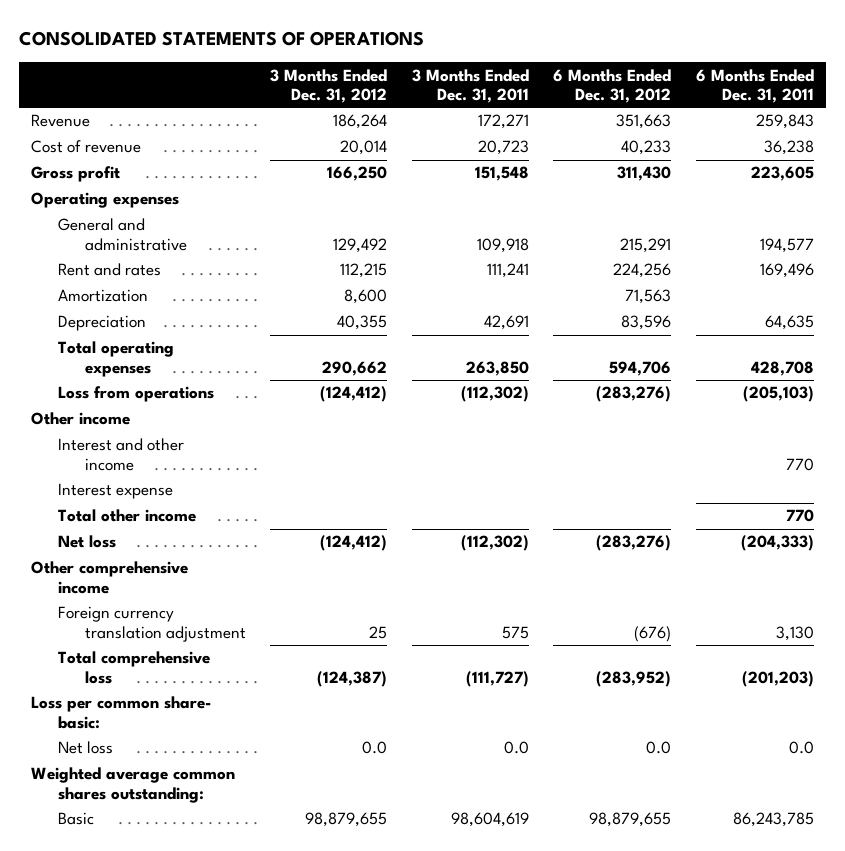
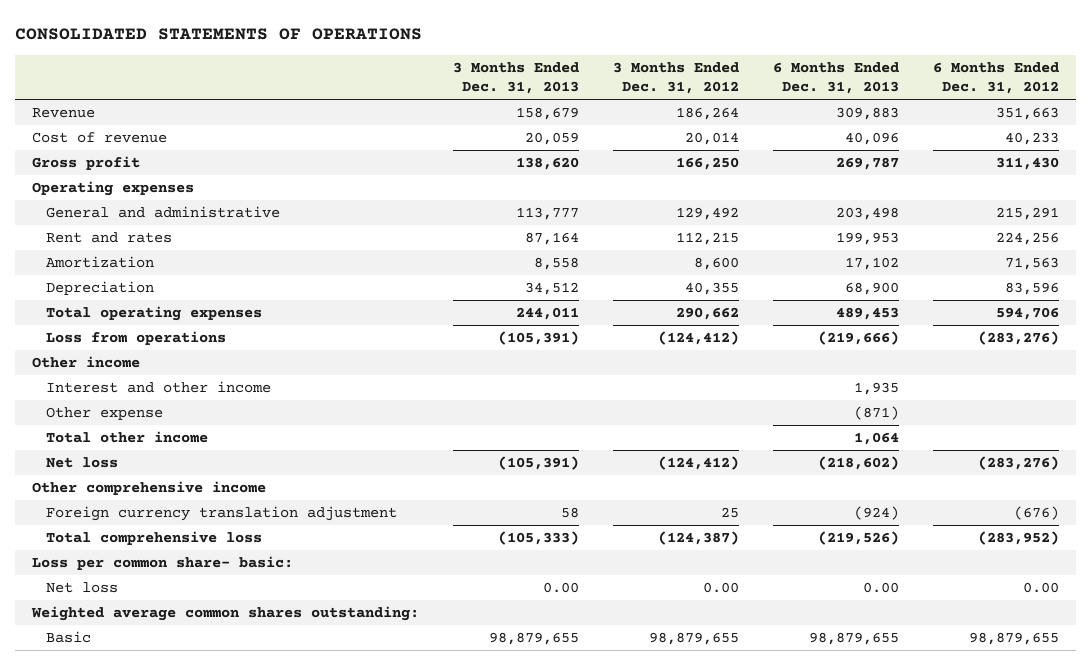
- | 3 Months Ended Dec. 31, 2012 | 3 Months Ended Dec. 31, 2011 | 6 Months Ended Dec. 31, 2012 | 6 Months Ended Dec. 31, 2011
+ | 3 Months Ended Dec. 31, 2013 | 3 Months Ended Dec. 31, 2012 | 6 Months Ended Dec. 31, 2013 | 6 Months Ended Dec. 31, 2012
- Interest expense
+ Other expense | | | (871) |
- Net loss | 0.0 | 0.0 | 0.0 | 0.0
+ Net loss | 0.00 | 0.00 | 0.00 | 0.00

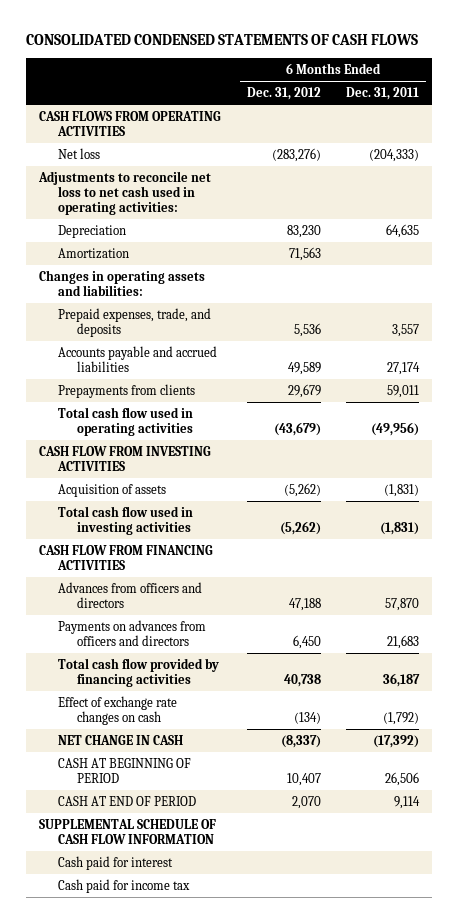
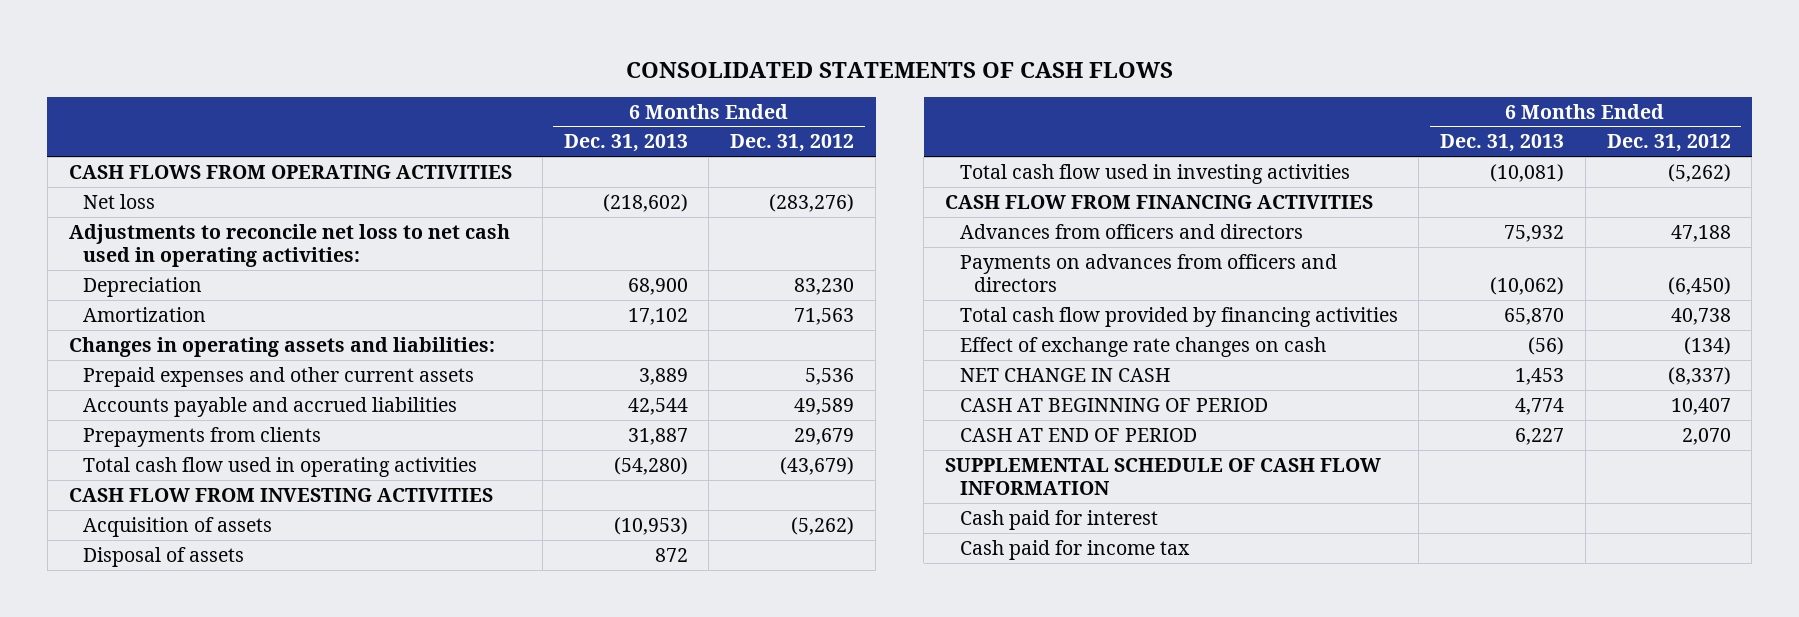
- CONSOLIDATED CONDENSED STATEMENTS OF CASH FLOWS
+ CONSOLIDATED STATEMENTS OF CASH FLOWS
- | 6 Months Ended Dec. 31, 2012 | 6 Months Ended Dec. 31, 2011
+ | 6 Months Ended Dec. 31, 2013 | 6 Months Ended Dec. 31, 2012
- Prepaid expenses, trade, and deposits | 5,536 | 3,557
+ Prepaid expenses and other current assets | 3,889 | 5,536
+ Disposal of assets | 872 |
- Payments on advances from officers and directors | 6,450 | 21,683
+ Payments on advances from officers and directors | (10,062) | (6,450)

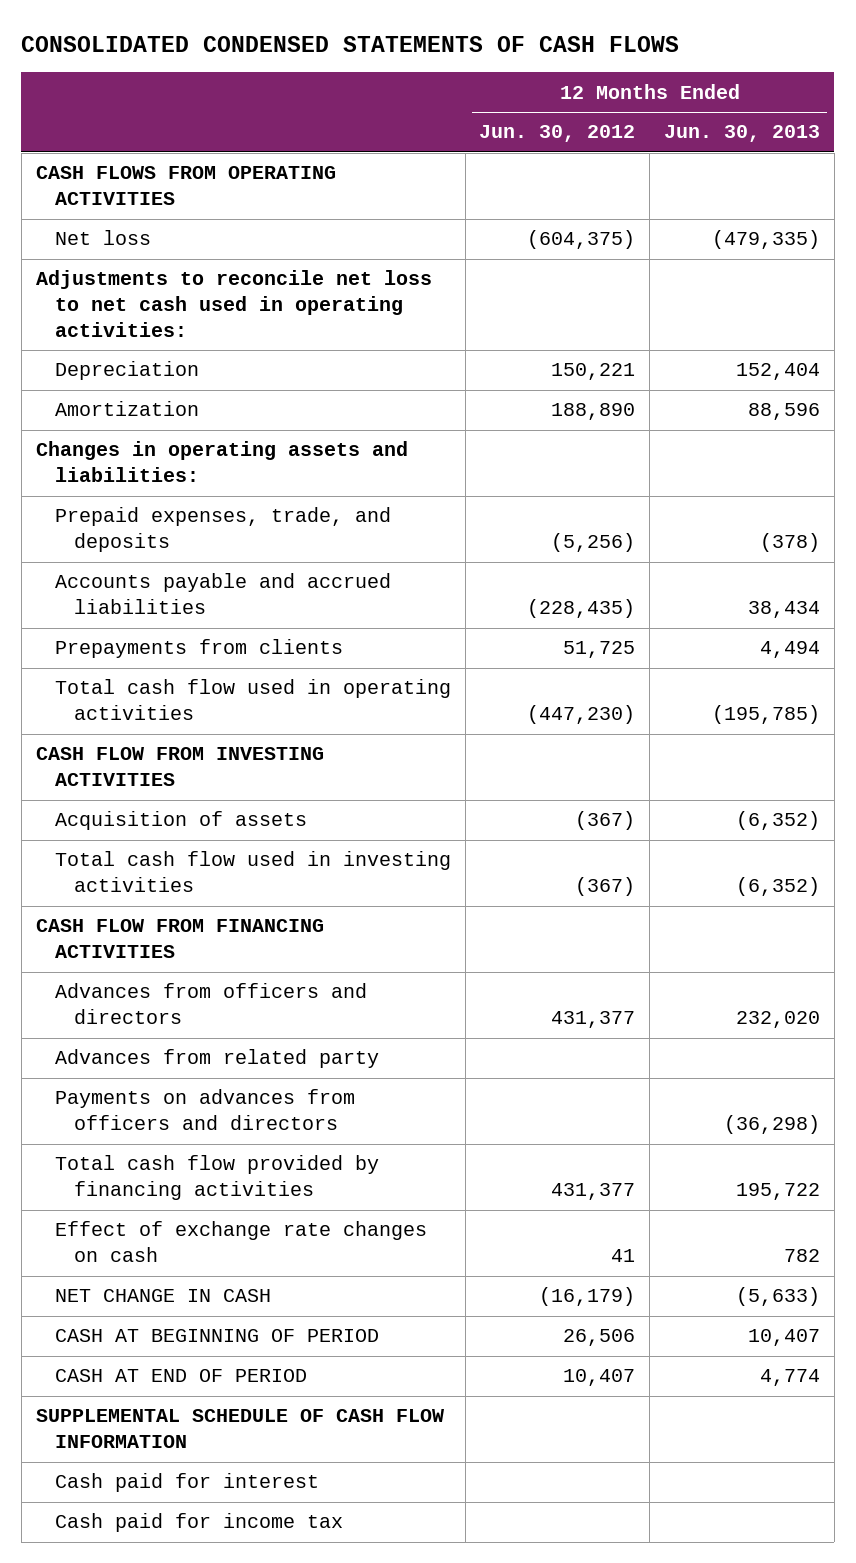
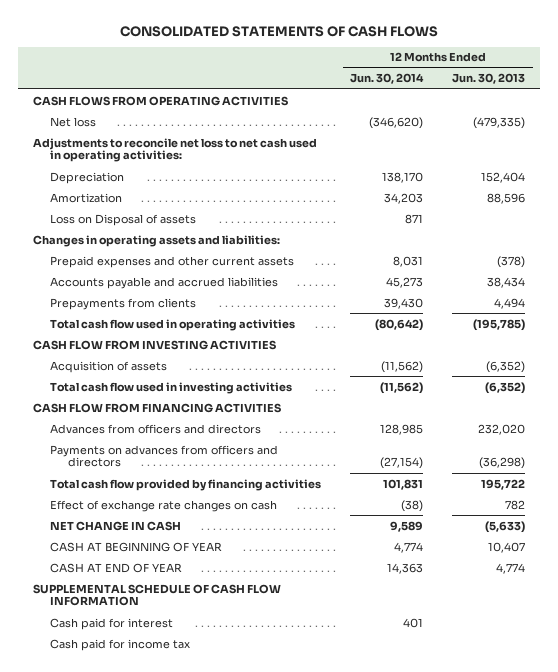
- CONSOLIDATED CONDENSED STATEMENTS OF CASH FLOWS
+ CONSOLIDATED STATEMENTS OF CASH FLOWS
- | 12 Months Ended Jun. 30, 2012 | 12 Months Ended Jun. 30, 2013
+ | 12 Months Ended Jun. 30, 2014 | 12 Months Ended Jun. 30, 2013
+ Loss on Disposal of assets | 871 |
- Prepaid expenses, trade, and deposits | (5,256) | (378)
+ Prepaid expenses and other current assets | 8,031 | (378)
- Advances from related party
- CASH AT BEGINNING OF PERIOD | 26,506 | 10,407
- CASH AT END OF PERIOD | 10,407 | 4,774
+ CASH AT BEGINNING OF YEAR | 4,774 | 10,407
+ CASH AT END OF YEAR | 14,363 | 4,774

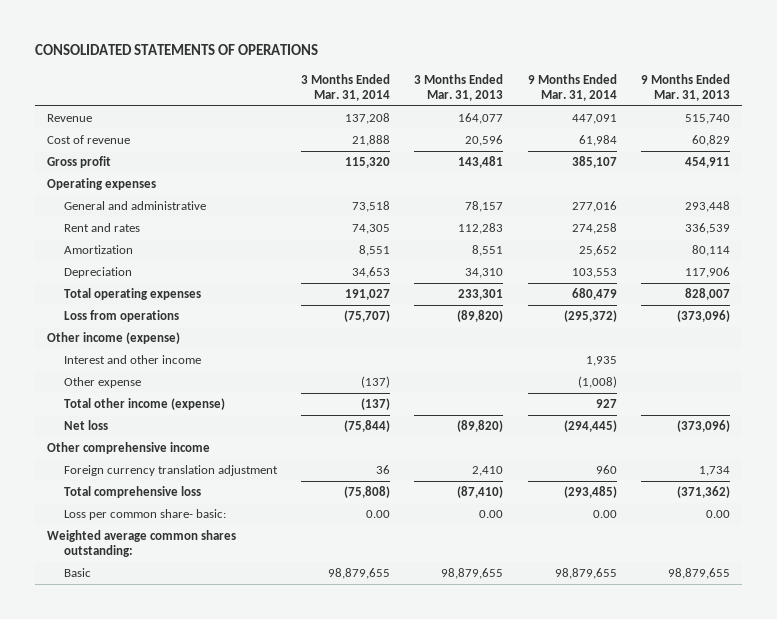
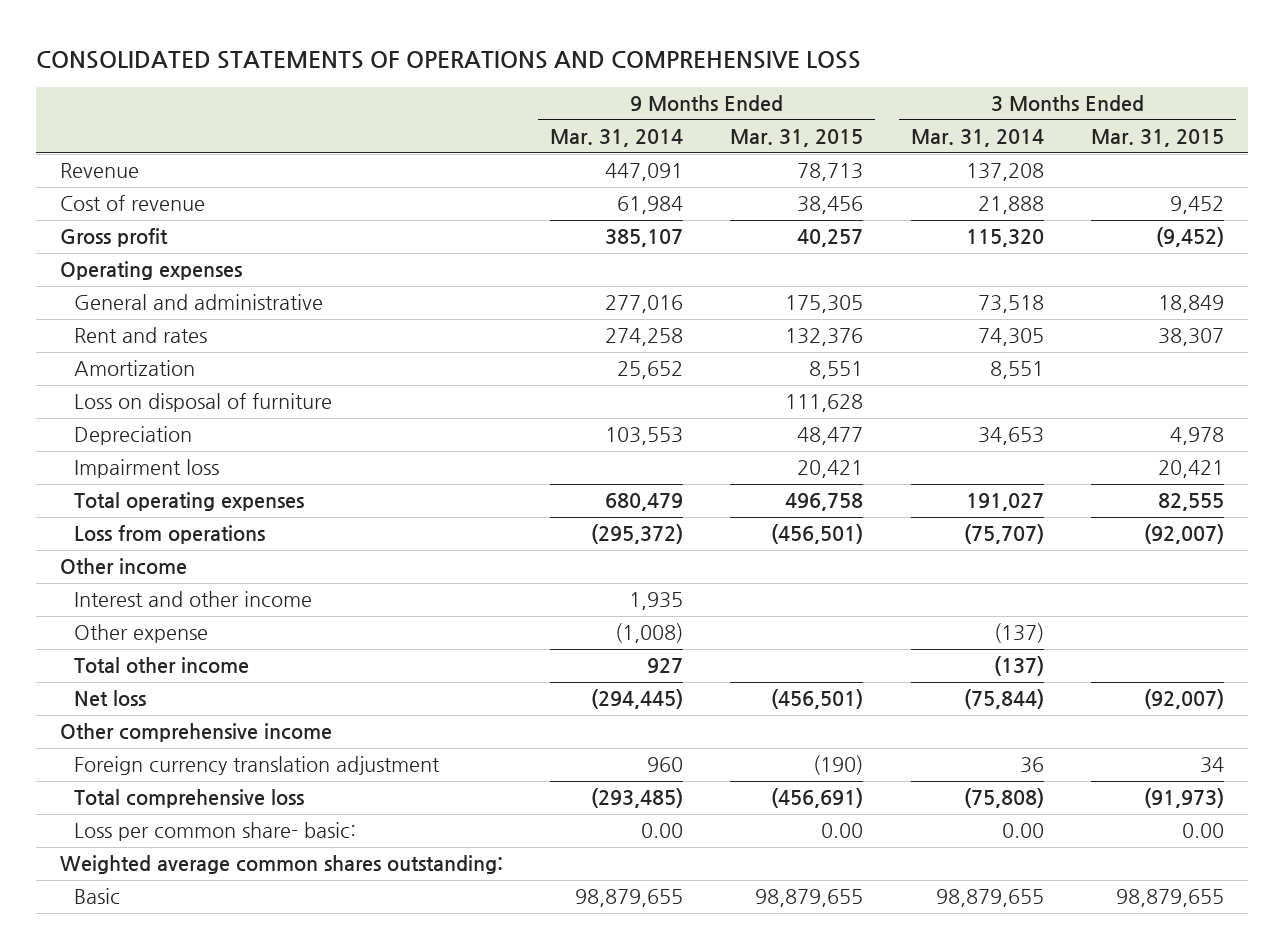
- CONSOLIDATED STATEMENTS OF OPERATIONS
+ CONSOLIDATED STATEMENTS OF OPERATIONS AND COMPREHENSIVE LOSS
- | 3 Months Ended Mar. 31, 2014 | 3 Months Ended Mar. 31, 2013 | 9 Months Ended Mar. 31, 2014 | 9 Months Ended Mar. 31, 2013
+ | 9 Months Ended Mar. 31, 2014 | 9 Months Ended Mar. 31, 2015 | 3 Months Ended Mar. 31, 2014 | 3 Months Ended Mar. 31, 2015
+ Loss on disposal of furniture | | 111,628 | |
+ Impairment loss | | 20,421 | | 20,421
- Other income (expense)
+ Other income
- Total other income (expense) | (137) | | 927 |
+ Total other income | 927 | | (137) |

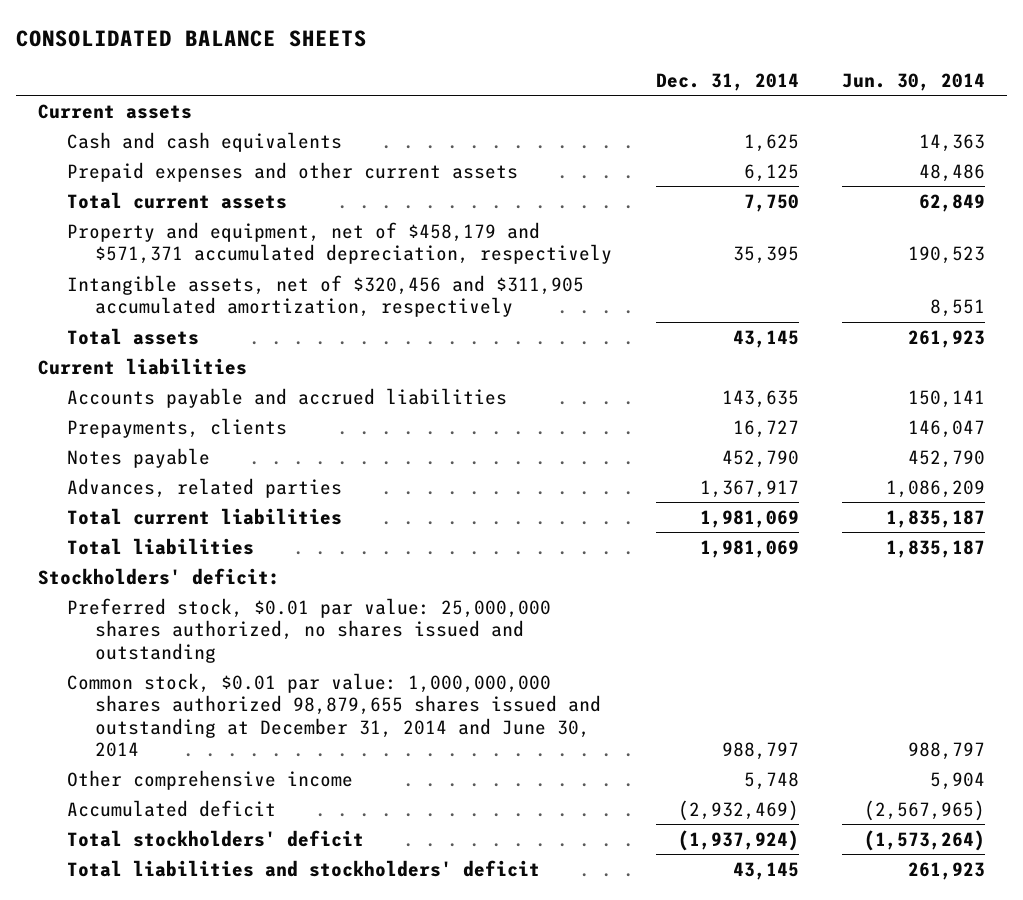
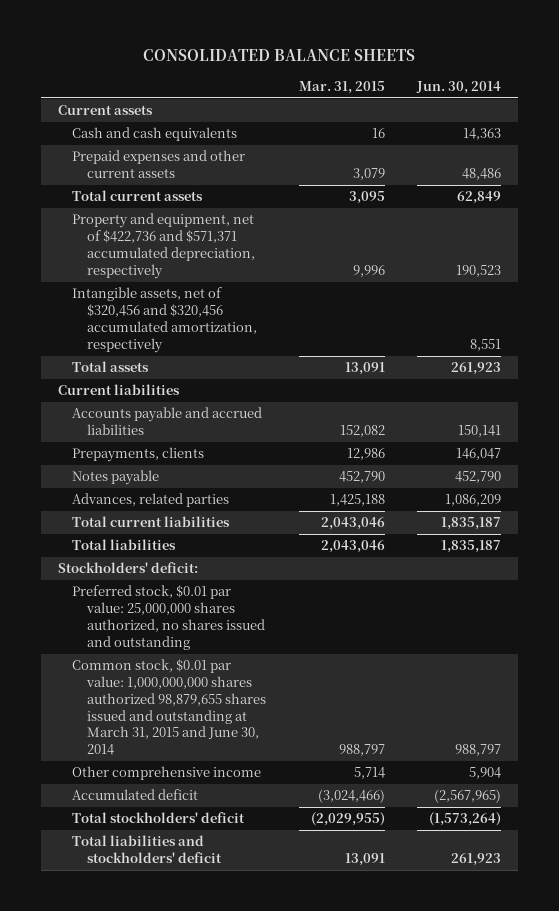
- | Dec. 31, 2014 | Jun. 30, 2014
+ | Mar. 31, 2015 | Jun. 30, 2014
- Property and equipment, net of $458,179 and $571,371 accumulated depreciation, respectively | 35,395 | 190,523
- Intangible assets, net of $320,456 and $311,905 accumulated amortization, respectively | | 8,551
+ Property and equipment, net of $422,736 and $571,371 accumulated depreciation, respectively | 9,996 | 190,523
+ Intangible assets, net of $320,456 and $320,456 accumulated amortization, respectively | | 8,551
- Common stock, $0.01 par value: 1,000,000,000 shares authorized 98,879,655 shares issued and outstanding at December 31, 2014 and June 30, 2014 | 988,797 | 988,797
+ Common stock, $0.01 par value: 1,000,000,000 shares authorized 98,879,655 shares issued and outstanding at March 31, 2015 and June 30, 2014 | 988,797 | 988,797

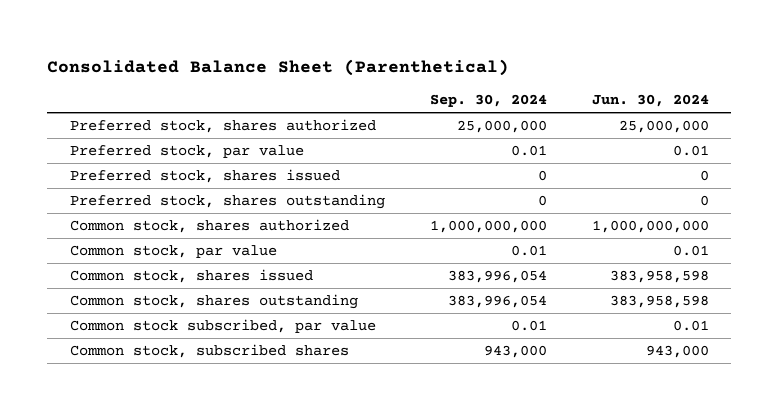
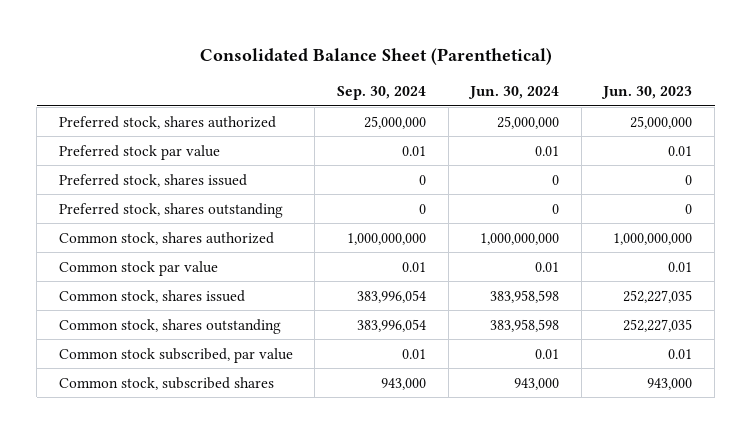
- | Sep. 30, 2024 | Jun. 30, 2024
+ | Sep. 30, 2024 | Jun. 30, 2024 | Jun. 30, 2023
- Preferred stock, par value | 0.01 | 0.01
+ Preferred stock par value | 0.01 | 0.01 | 0.01
- Common stock, par value | 0.01 | 0.01
+ Common stock par value | 0.01 | 0.01 | 0.01

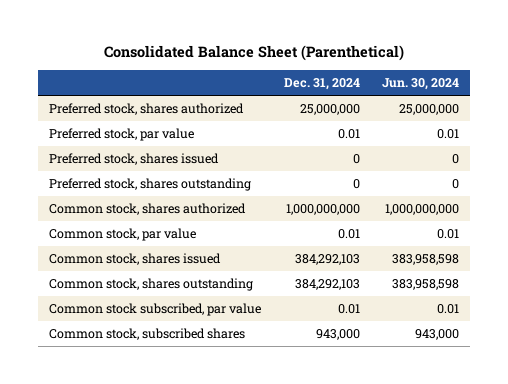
- | Sep. 30, 2024 | Jun. 30, 2024 | Jun. 30, 2023
+ | Dec. 31, 2024 | Jun. 30, 2024
- Preferred stock par value | 0.01 | 0.01 | 0.01
+ Preferred stock, par value | 0.01 | 0.01
- Common stock par value | 0.01 | 0.01 | 0.01
+ Common stock, par value | 0.01 | 0.01

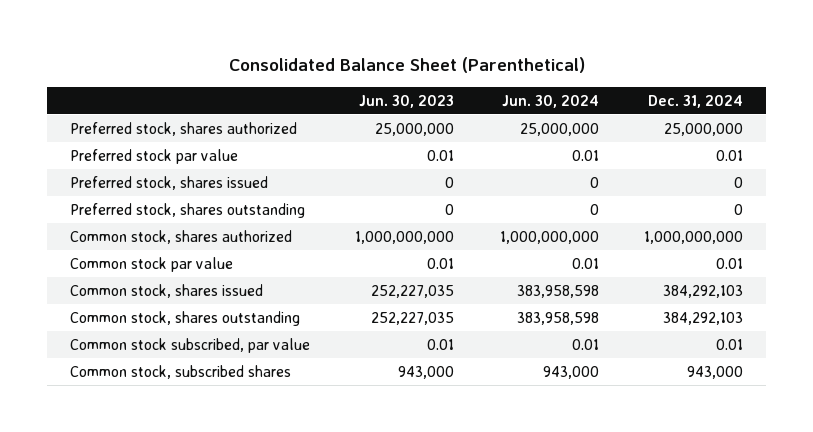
- | Dec. 31, 2024 | Jun. 30, 2024
+ | Jun. 30, 2023 | Jun. 30, 2024 | Dec. 31, 2024
- Preferred stock, par value | 0.01 | 0.01
+ Preferred stock par value | 0.01 | 0.01 | 0.01
- Common stock, par value | 0.01 | 0.01
+ Common stock par value | 0.01 | 0.01 | 0.01

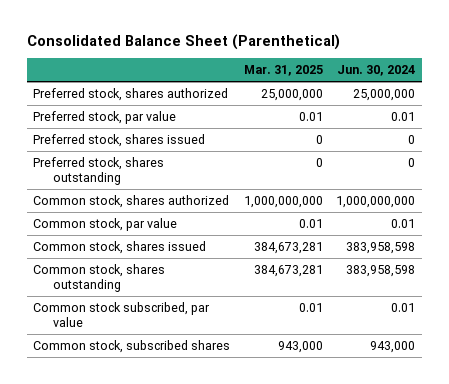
- | Jun. 30, 2023 | Jun. 30, 2024 | Dec. 31, 2024
+ | Mar. 31, 2025 | Jun. 30, 2024
- Preferred stock par value | 0.01 | 0.01 | 0.01
+ Preferred stock, par value | 0.01 | 0.01
- Common stock par value | 0.01 | 0.01 | 0.01
+ Common stock, par value | 0.01 | 0.01

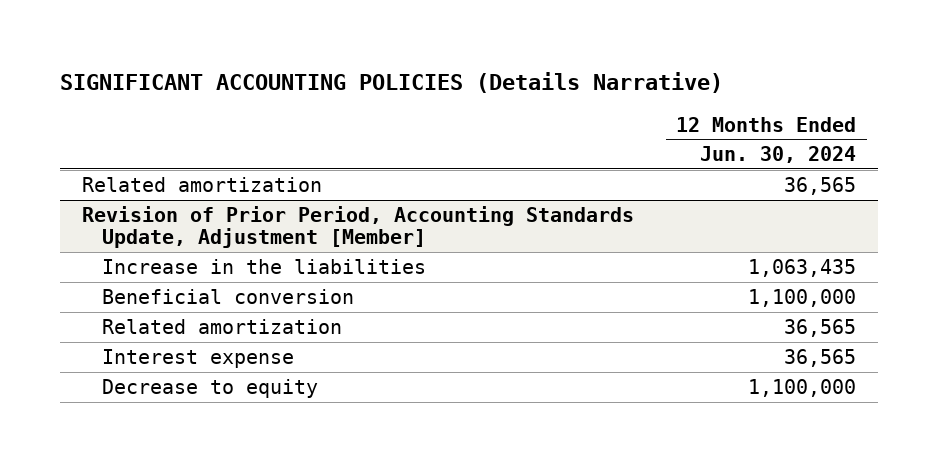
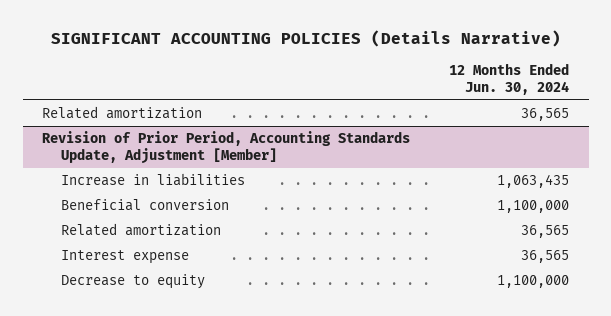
@ Revision of Prior Period, Accounting Standards Update, Adjustment [Member]
- Increase in the liabilities | 1,063,435
+ Increase in liabilities | 1,063,435

